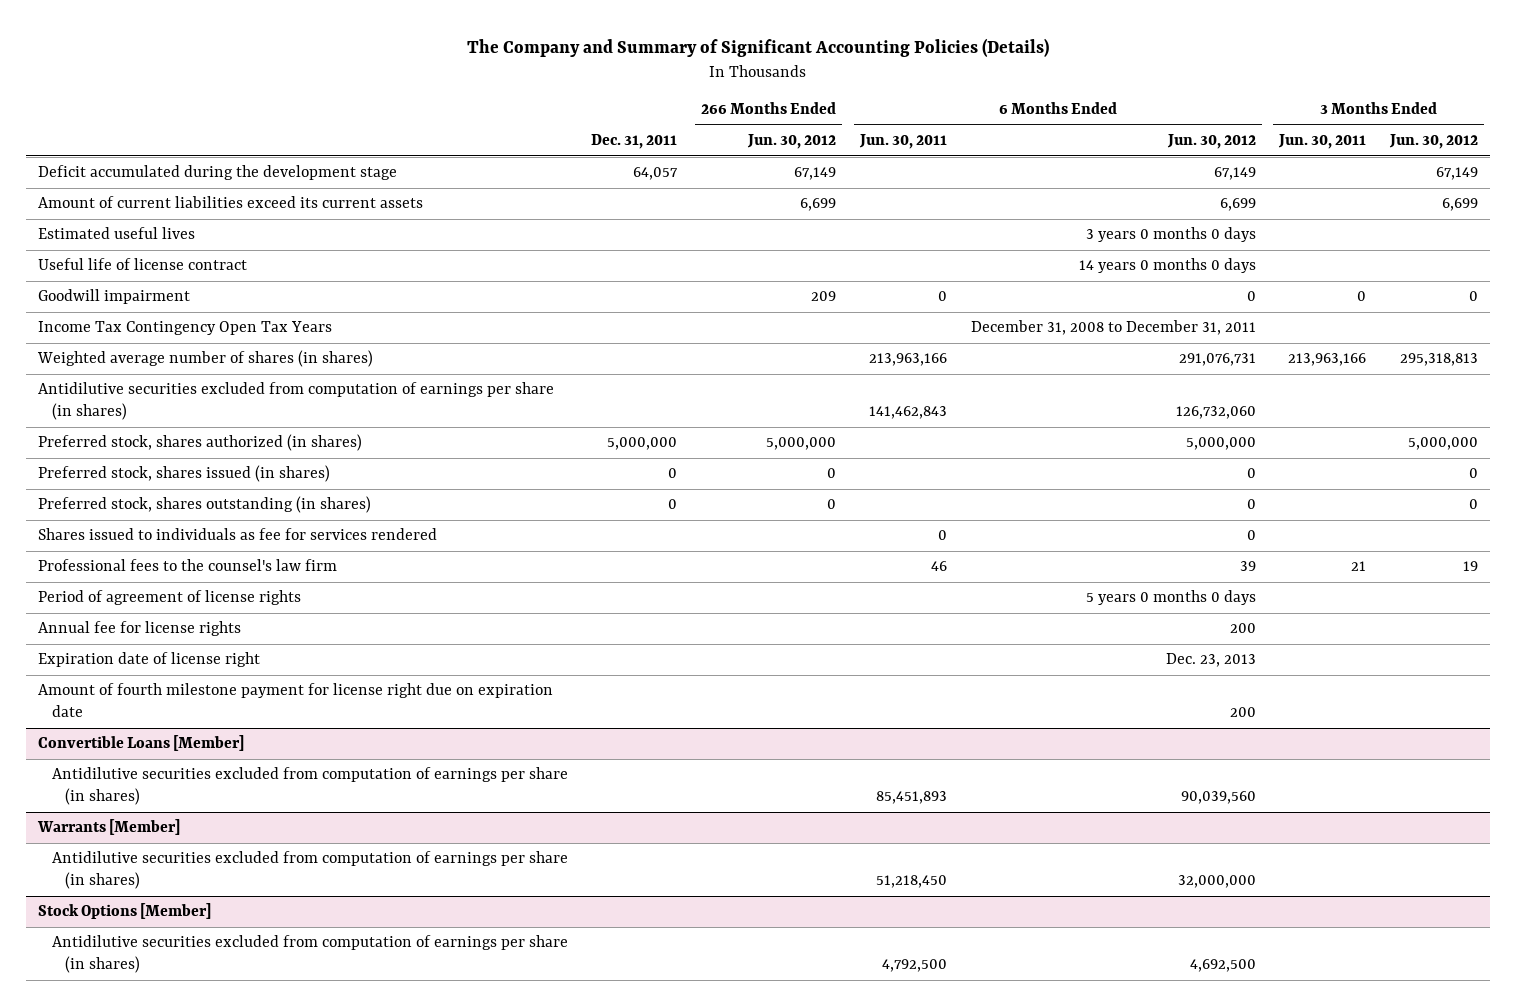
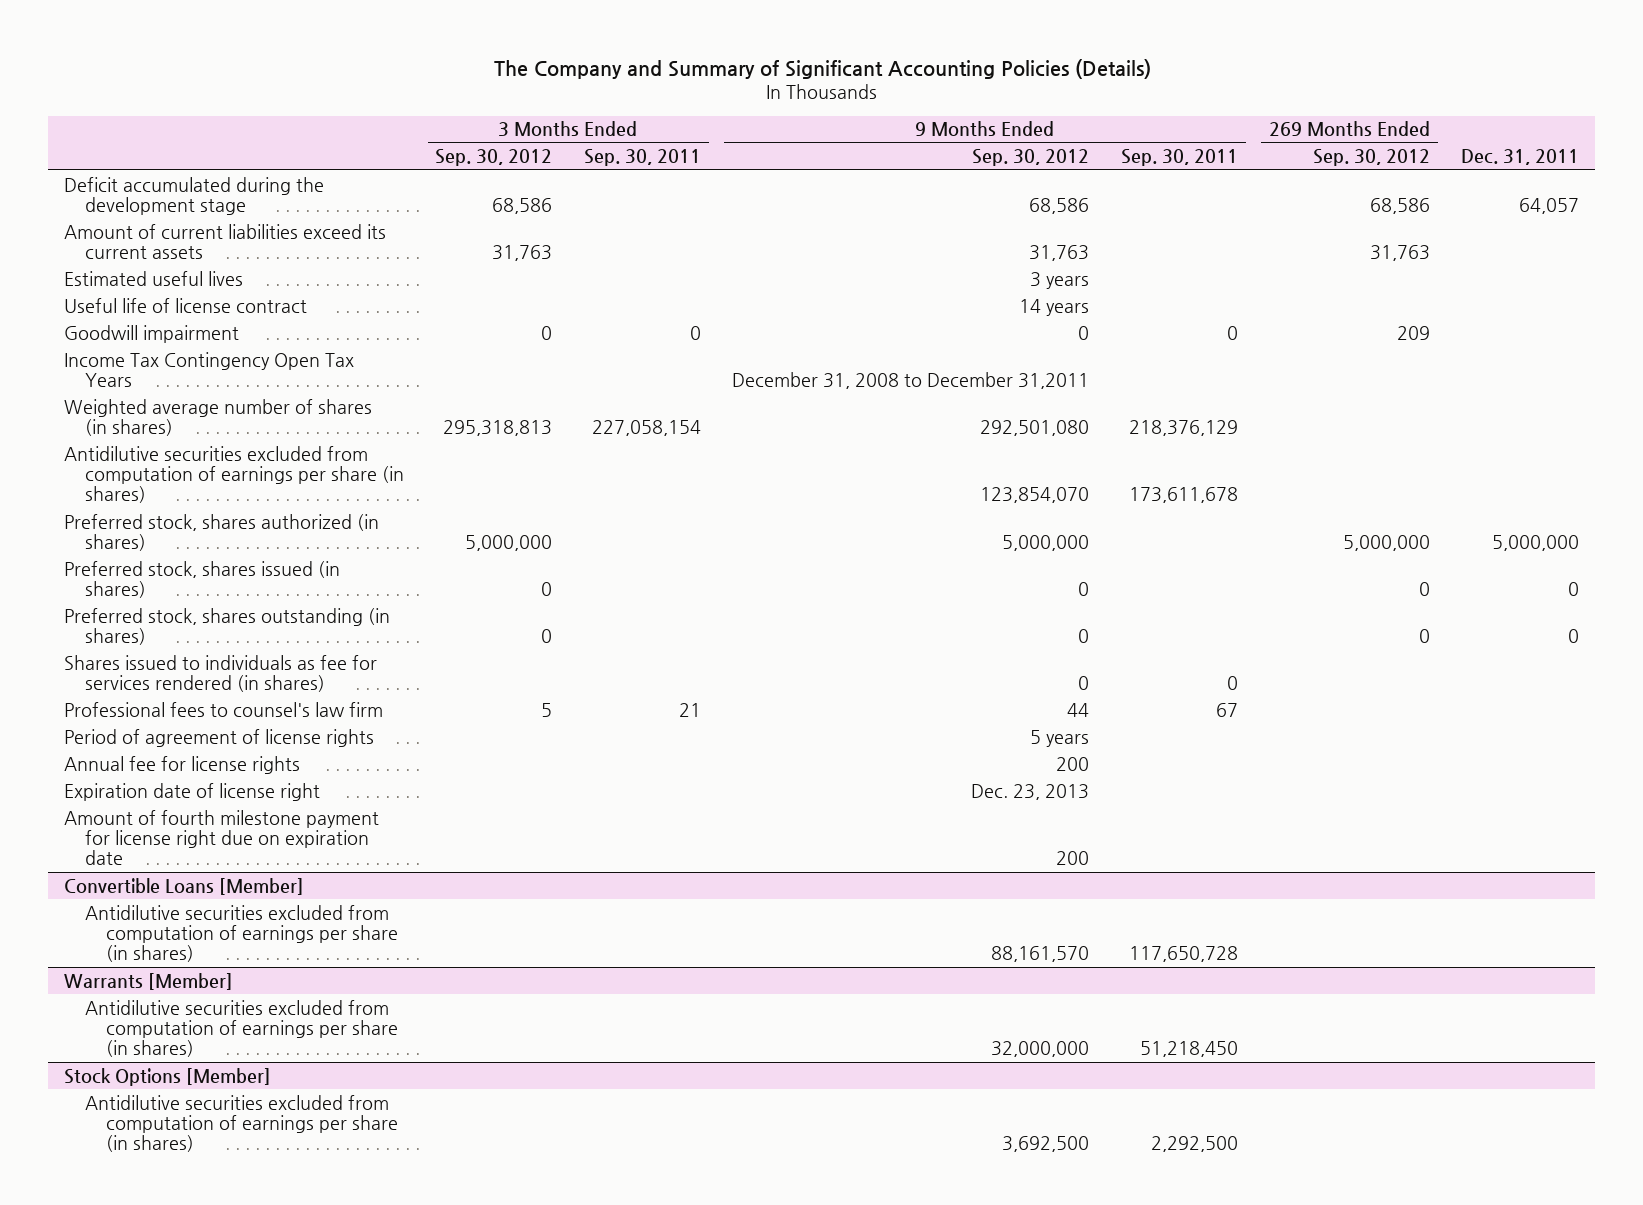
- | Dec. 31, 2011 | 266 Months Ended Jun. 30, 2012 | 6 Months Ended Jun. 30, 2011 | 6 Months Ended Jun. 30, 2012 | 3 Months Ended Jun. 30, 2011 | 3 Months Ended Jun. 30, 2012
+ | 3 Months Ended Sep. 30, 2012 | 3 Months Ended Sep. 30, 2011 | 9 Months Ended Sep. 30, 2012 | 9 Months Ended Sep. 30, 2011 | 269 Months Ended Sep. 30, 2012 | Dec. 31, 2011
- Shares issued to individuals as fee for services rendered | | | 0 | 0 | |
- Professional fees to the counsel's law firm | | | 46 | 39 | 21 | 19
+ Shares issued to individuals as fee for services rendered (in shares) | | | 0 | 0 | |
+ Professional fees to counsel's law firm | 5 | 21 | 44 | 67 | |

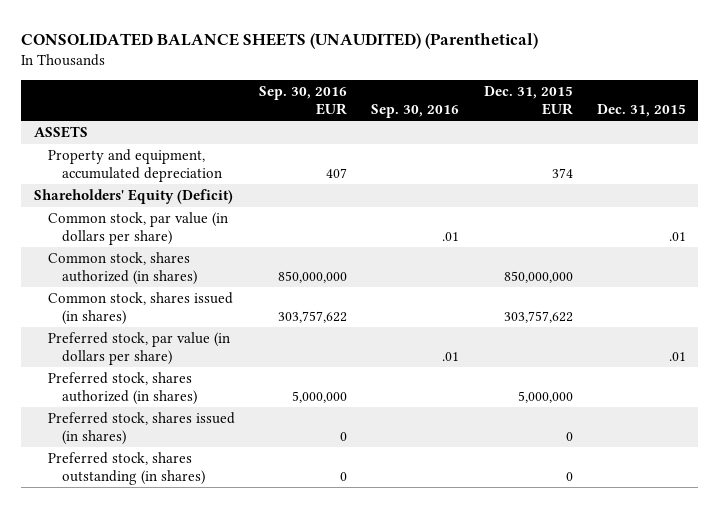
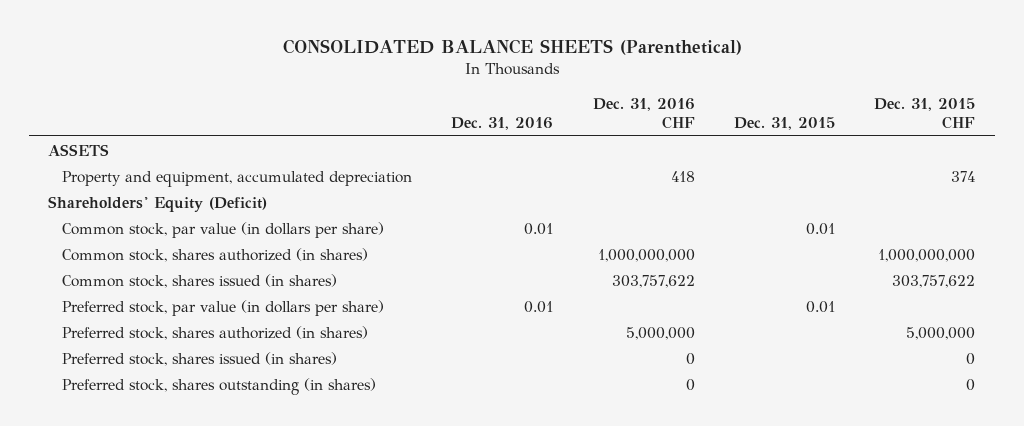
- CONSOLIDATED BALANCE SHEETS (UNAUDITED) (Parenthetical)
+ CONSOLIDATED BALANCE SHEETS (Parenthetical)
- | Sep. 30, 2016 EUR | Sep. 30, 2016 | Dec. 31, 2015 EUR | Dec. 31, 2015
+ | Dec. 31, 2016 | Dec. 31, 2016 CHF | Dec. 31, 2015 | Dec. 31, 2015 CHF
- Common stock, par value (in dollars per share) | | .01 | | .01
+ Common stock, par value (in dollars per share) | 0.01 | | 0.01 |
- Preferred stock, par value (in dollars per share) | | .01 | | .01
+ Preferred stock, par value (in dollars per share) | 0.01 | | 0.01 |

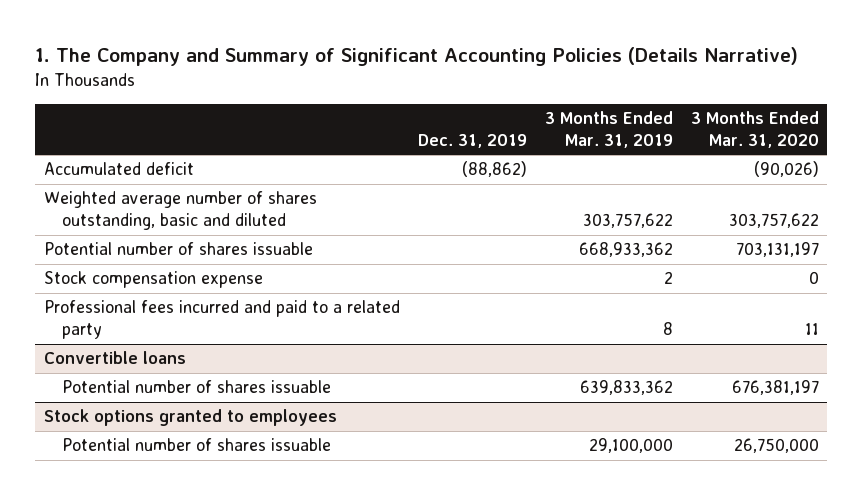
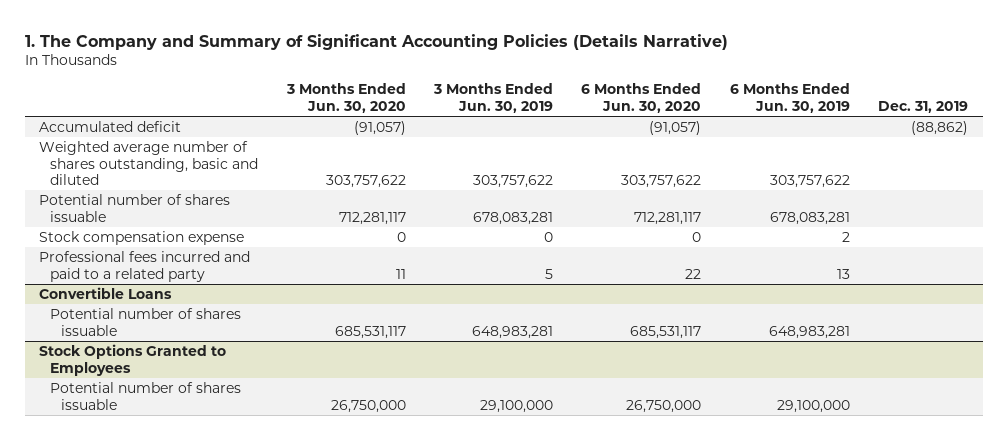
- | Dec. 31, 2019 | 3 Months Ended Mar. 31, 2019 | 3 Months Ended Mar. 31, 2020
+ | 3 Months Ended Jun. 30, 2020 | 3 Months Ended Jun. 30, 2019 | 6 Months Ended Jun. 30, 2020 | 6 Months Ended Jun. 30, 2019 | Dec. 31, 2019
- Convertible loans
+ Convertible Loans
- Stock options granted to employees
+ Stock Options Granted to Employees

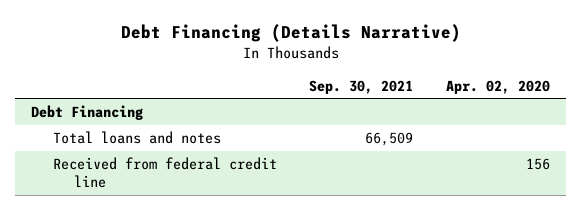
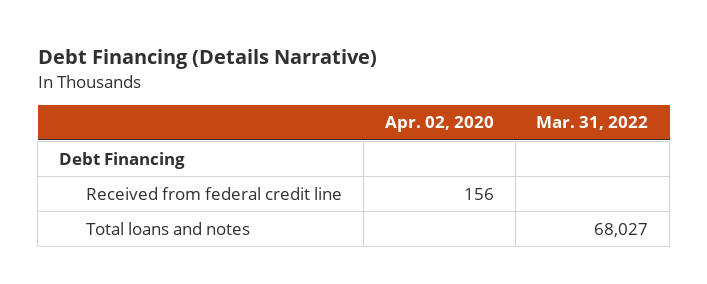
- | Sep. 30, 2021 | Apr. 02, 2020
+ | Apr. 02, 2020 | Mar. 31, 2022
moved down: Total loans and notes | | 68,027

